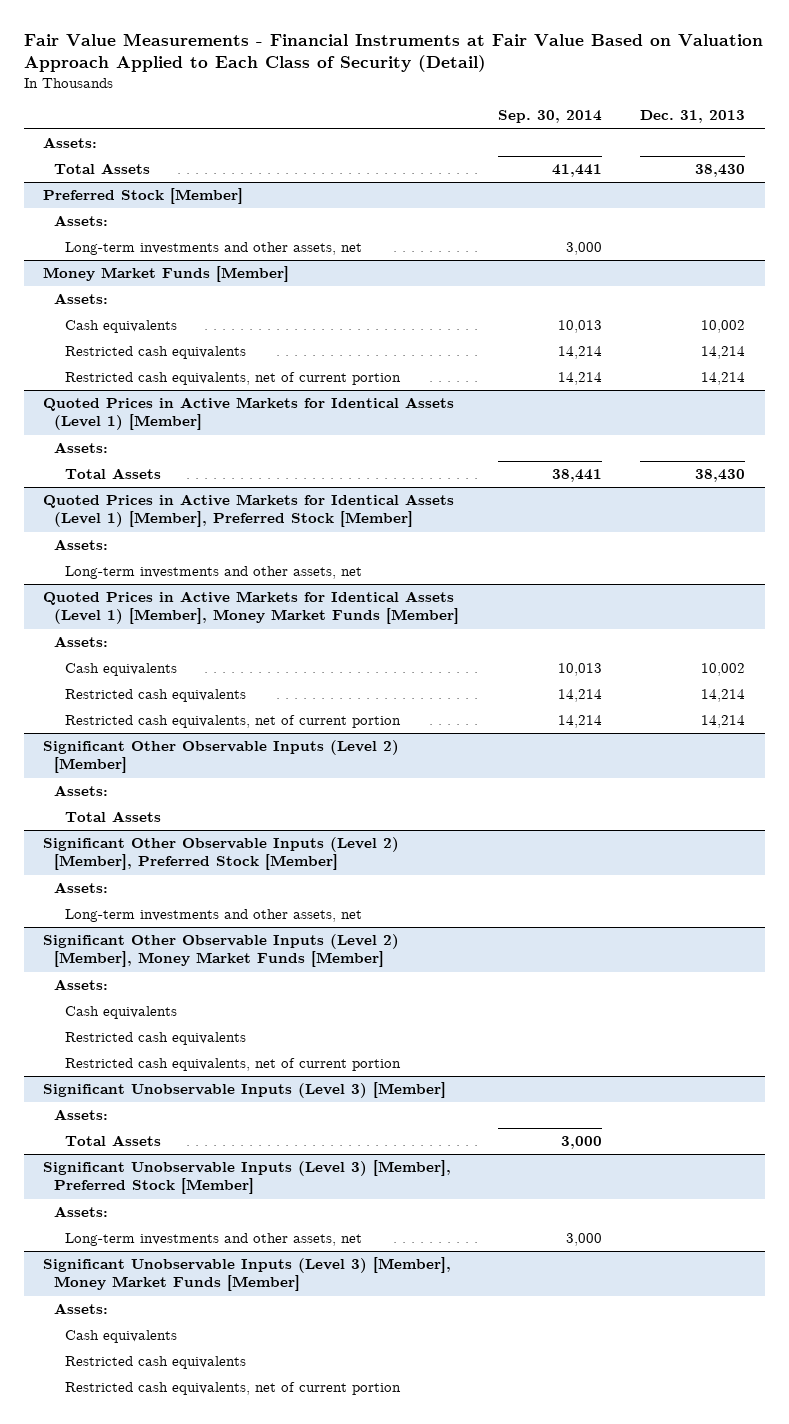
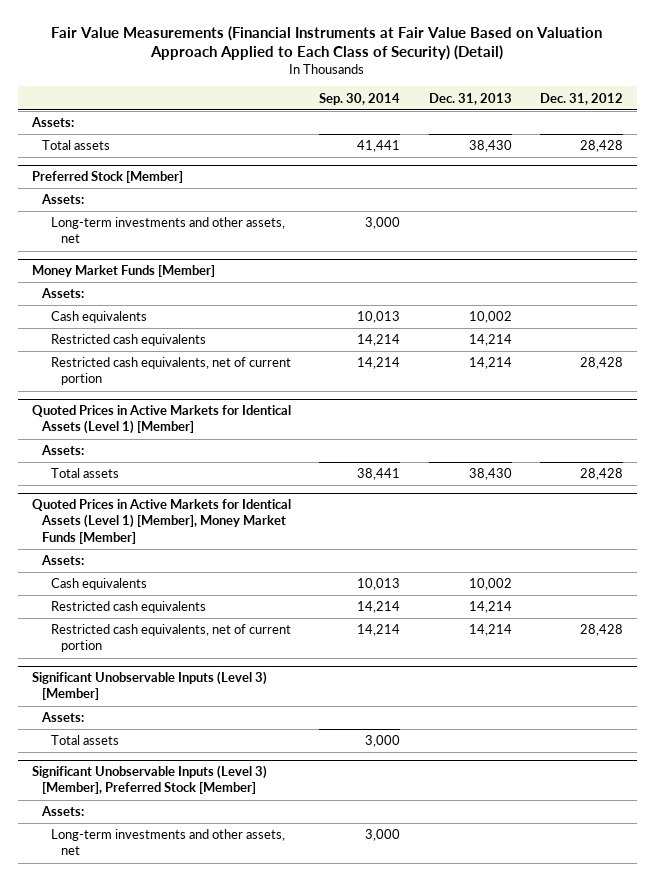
- Fair Value Measurements - Financial Instruments at Fair Value Based on Valuation Approach Applied to Each Class of Security (Detail)
+ Fair Value Measurements (Financial Instruments at Fair Value Based on Valuation Approach Applied to Each Class of Security) (Detail)
- | Sep. 30, 2014 | Dec. 31, 2013
+ | Sep. 30, 2014 | Dec. 31, 2013 | Dec. 31, 2012
- Total Assets | 41,441 | 38,430
+ Total assets | 41,441 | 38,430 | 28,428
@ Quoted Prices in Active Markets for Identical Assets (Level 1) [Member]
- Total Assets | 38,441 | 38,430
- Quoted Prices in Active Markets for Identical Assets (Level 1) [Member], Preferred Stock [Member]
- Assets:
- Long-term investments and other assets, net
@ Quoted Prices in Active Markets for Identical Assets (Level 1) [Member]
+ Total assets | 38,441 | 38,430 | 28,428
- Significant Other Observable Inputs (Level 2) [Member]
- Assets:
- Total Assets
- Significant Other Observable Inputs (Level 2) [Member], Preferred Stock [Member]
- Assets:
- Long-term investments and other assets, net
- Significant Other Observable Inputs (Level 2) [Member], Money Market Funds [Member]
- Assets:
- Cash equivalents
- Restricted cash equivalents
- Restricted cash equivalents, net of current portion
@ Significant Unobservable Inputs (Level 3) [Member]
- Total Assets | 3,000 |
+ Total assets | 3,000 | |
- Significant Unobservable Inputs (Level 3) [Member], Money Market Funds [Member]
- Assets:
- Cash equivalents
- Restricted cash equivalents
- Restricted cash equivalents, net of current portion

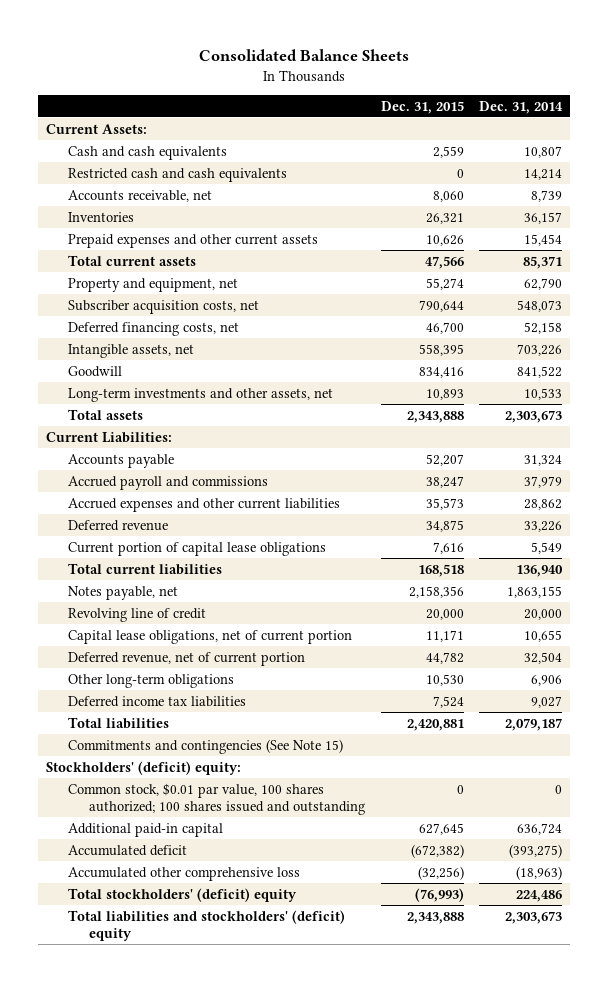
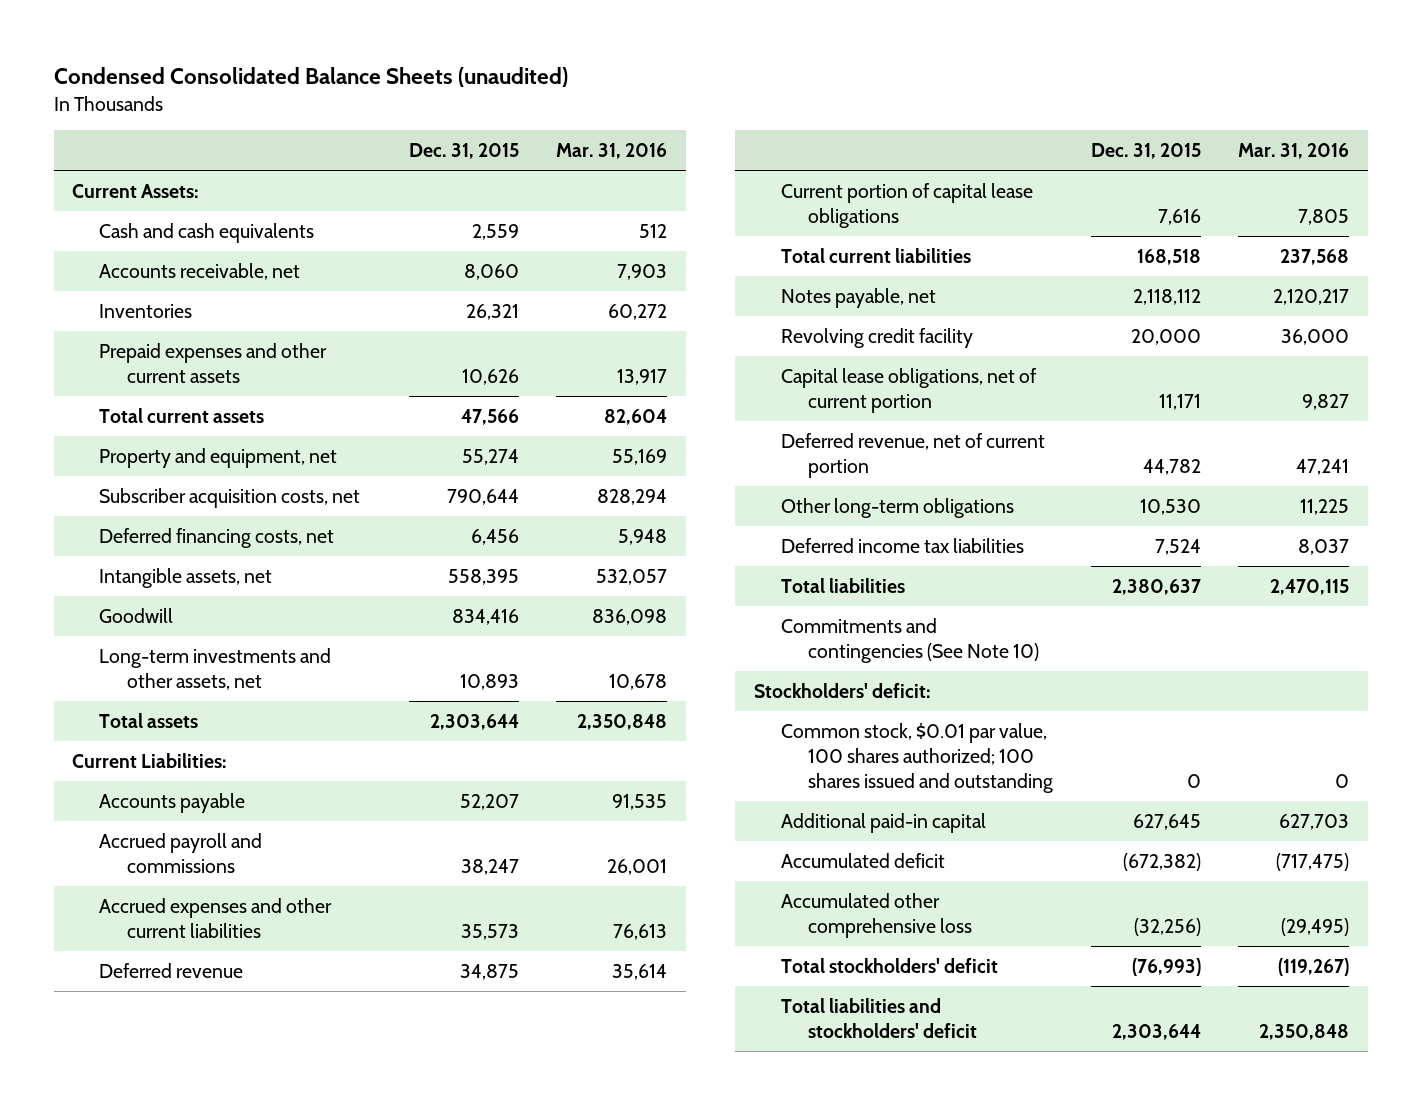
- Consolidated Balance Sheets
+ Condensed Consolidated Balance Sheets (unaudited)
- | Dec. 31, 2015 | Dec. 31, 2014
+ | Dec. 31, 2015 | Mar. 31, 2016
- Restricted cash and cash equivalents | 0 | 14,214
- Deferred financing costs, net | 46,700 | 52,158
+ Deferred financing costs, net | 6,456 | 5,948
- Total assets | 2,343,888 | 2,303,673
+ Total assets | 2,303,644 | 2,350,848
- Notes payable, net | 2,158,356 | 1,863,155
- Revolving line of credit | 20,000 | 20,000
+ Notes payable, net | 2,118,112 | 2,120,217
+ Revolving credit facility | 20,000 | 36,000
- Total liabilities | 2,420,881 | 2,079,187
- Commitments and contingencies (See Note 15)
- Stockholders' (deficit) equity:
+ Total liabilities | 2,380,637 | 2,470,115
+ Commitments and contingencies (See Note 10)
+ Stockholders' deficit:
- Total stockholders' (deficit) equity | (76,993) | 224,486
- Total liabilities and stockholders' (deficit) equity | 2,343,888 | 2,303,673
+ Total stockholders' deficit | (76,993) | (119,267)
+ Total liabilities and stockholders' deficit | 2,303,644 | 2,350,848

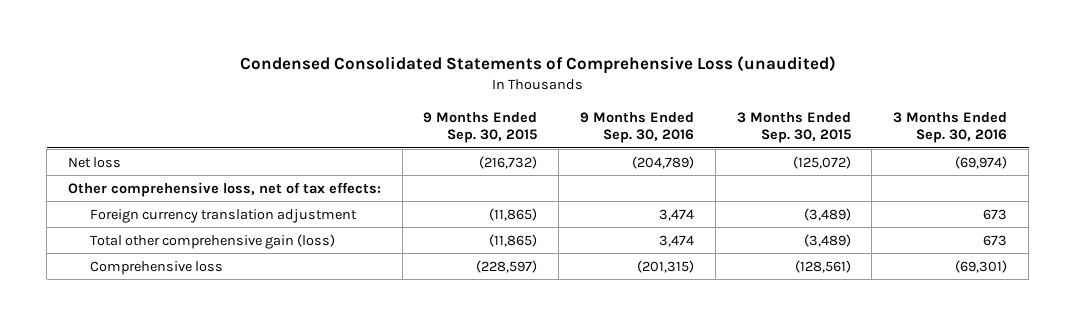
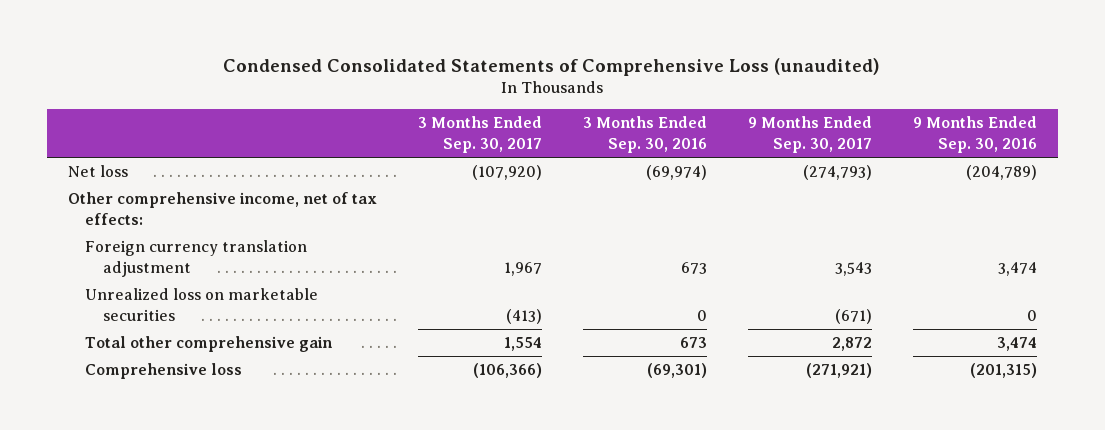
- | 9 Months Ended Sep. 30, 2015 | 9 Months Ended Sep. 30, 2016 | 3 Months Ended Sep. 30, 2015 | 3 Months Ended Sep. 30, 2016
+ | 3 Months Ended Sep. 30, 2017 | 3 Months Ended Sep. 30, 2016 | 9 Months Ended Sep. 30, 2017 | 9 Months Ended Sep. 30, 2016
- Other comprehensive loss, net of tax effects:
+ Other comprehensive income, net of tax effects:
- Total other comprehensive gain (loss) | (11,865) | 3,474 | (3,489) | 673
+ Unrealized loss on marketable securities | (413) | 0 | (671) | 0
+ Total other comprehensive gain | 1,554 | 673 | 2,872 | 3,474

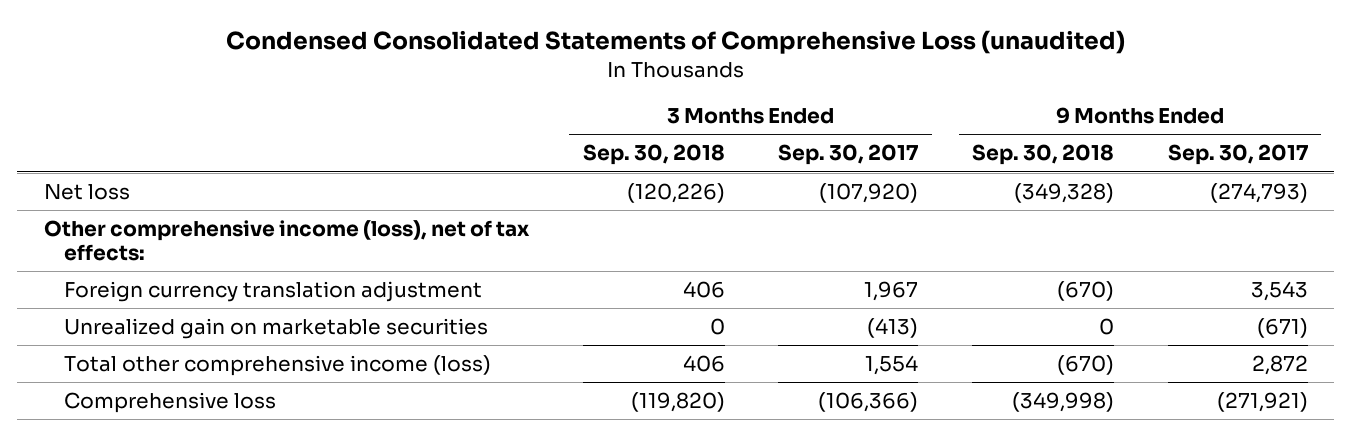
- | 3 Months Ended Sep. 30, 2017 | 3 Months Ended Sep. 30, 2016 | 9 Months Ended Sep. 30, 2017 | 9 Months Ended Sep. 30, 2016
+ | 3 Months Ended Sep. 30, 2018 | 3 Months Ended Sep. 30, 2017 | 9 Months Ended Sep. 30, 2018 | 9 Months Ended Sep. 30, 2017
- Other comprehensive income, net of tax effects:
+ Other comprehensive income (loss), net of tax effects:
- Unrealized loss on marketable securities | (413) | 0 | (671) | 0
- Total other comprehensive gain | 1,554 | 673 | 2,872 | 3,474
+ Unrealized gain on marketable securities | 0 | (413) | 0 | (671)
+ Total other comprehensive income (loss) | 406 | 1,554 | (670) | 2,872

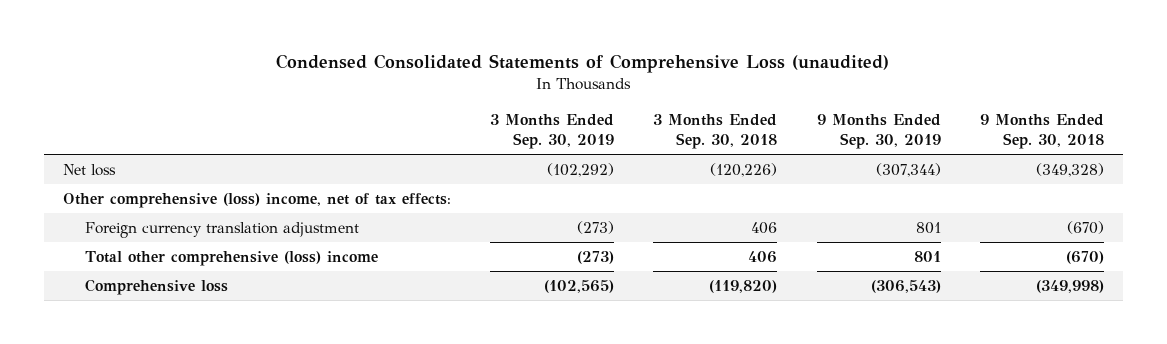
- | 3 Months Ended Sep. 30, 2018 | 3 Months Ended Sep. 30, 2017 | 9 Months Ended Sep. 30, 2018 | 9 Months Ended Sep. 30, 2017
+ | 3 Months Ended Sep. 30, 2019 | 3 Months Ended Sep. 30, 2018 | 9 Months Ended Sep. 30, 2019 | 9 Months Ended Sep. 30, 2018
- Other comprehensive income (loss), net of tax effects:
+ Other comprehensive (loss) income, net of tax effects:
- Unrealized gain on marketable securities | 0 | (413) | 0 | (671)
- Total other comprehensive income (loss) | 406 | 1,554 | (670) | 2,872
+ Total other comprehensive (loss) income | (273) | 406 | 801 | (670)

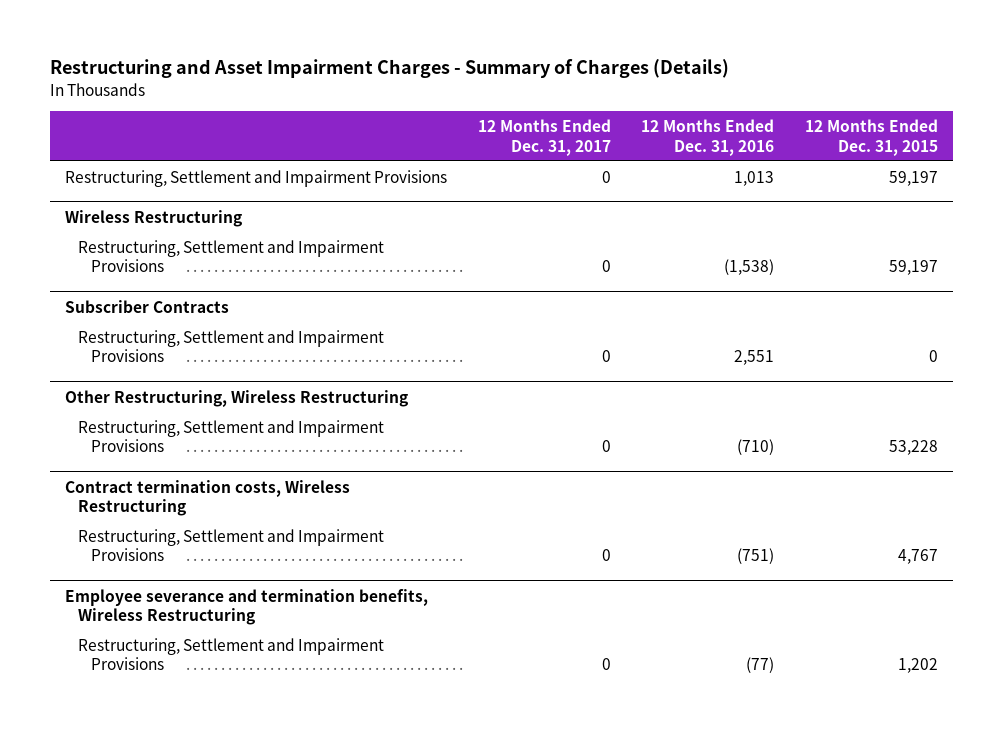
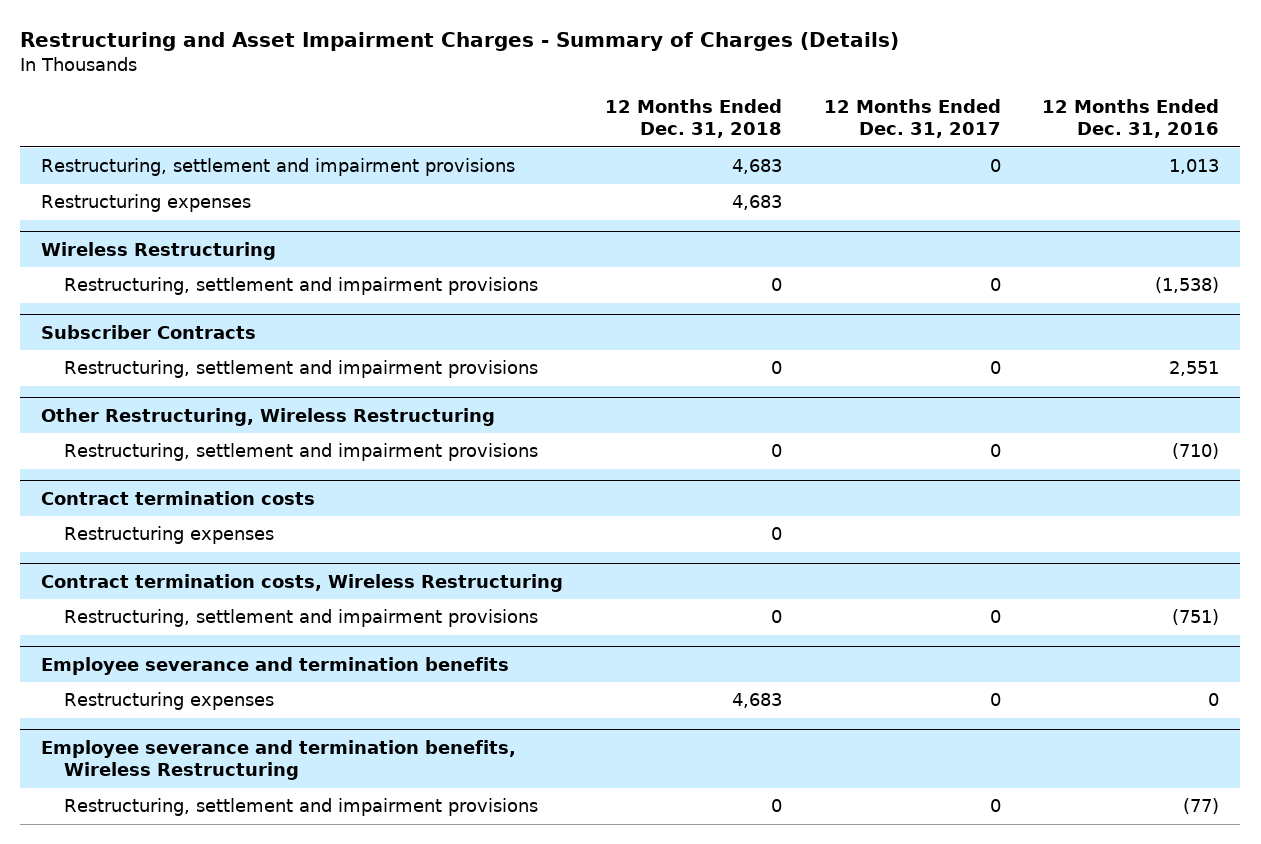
- | 12 Months Ended Dec. 31, 2017 | 12 Months Ended Dec. 31, 2016 | 12 Months Ended Dec. 31, 2015
+ | 12 Months Ended Dec. 31, 2018 | 12 Months Ended Dec. 31, 2017 | 12 Months Ended Dec. 31, 2016
- Restructuring, Settlement and Impairment Provisions | 0 | 1,013 | 59,197
+ Restructuring, settlement and impairment provisions | 4,683 | 0 | 1,013
+ Restructuring expenses | 4,683 | |
@ Wireless Restructuring
- Restructuring, Settlement and Impairment Provisions | 0 | (1,538) | 59,197
+ Restructuring, settlement and impairment provisions | 0 | 0 | (1,538)
@ Subscriber Contracts
- Restructuring, Settlement and Impairment Provisions | 0 | 2,551 | 0
+ Restructuring, settlement and impairment provisions | 0 | 0 | 2,551
@ Other Restructuring, Wireless Restructuring
- Restructuring, Settlement and Impairment Provisions | 0 | (710) | 53,228
+ Restructuring, settlement and impairment provisions | 0 | 0 | (710)
+ Contract termination costs
+ Restructuring expenses | 0 | |
@ Contract termination costs, Wireless Restructuring
- Restructuring, Settlement and Impairment Provisions | 0 | (751) | 4,767
+ Restructuring, settlement and impairment provisions | 0 | 0 | (751)
+ Employee severance and termination benefits
+ Restructuring expenses | 4,683 | 0 | 0
@ Employee severance and termination benefits, Wireless Restructuring
- Restructuring, Settlement and Impairment Provisions | 0 | (77) | 1,202
+ Restructuring, settlement and impairment provisions | 0 | 0 | (77)

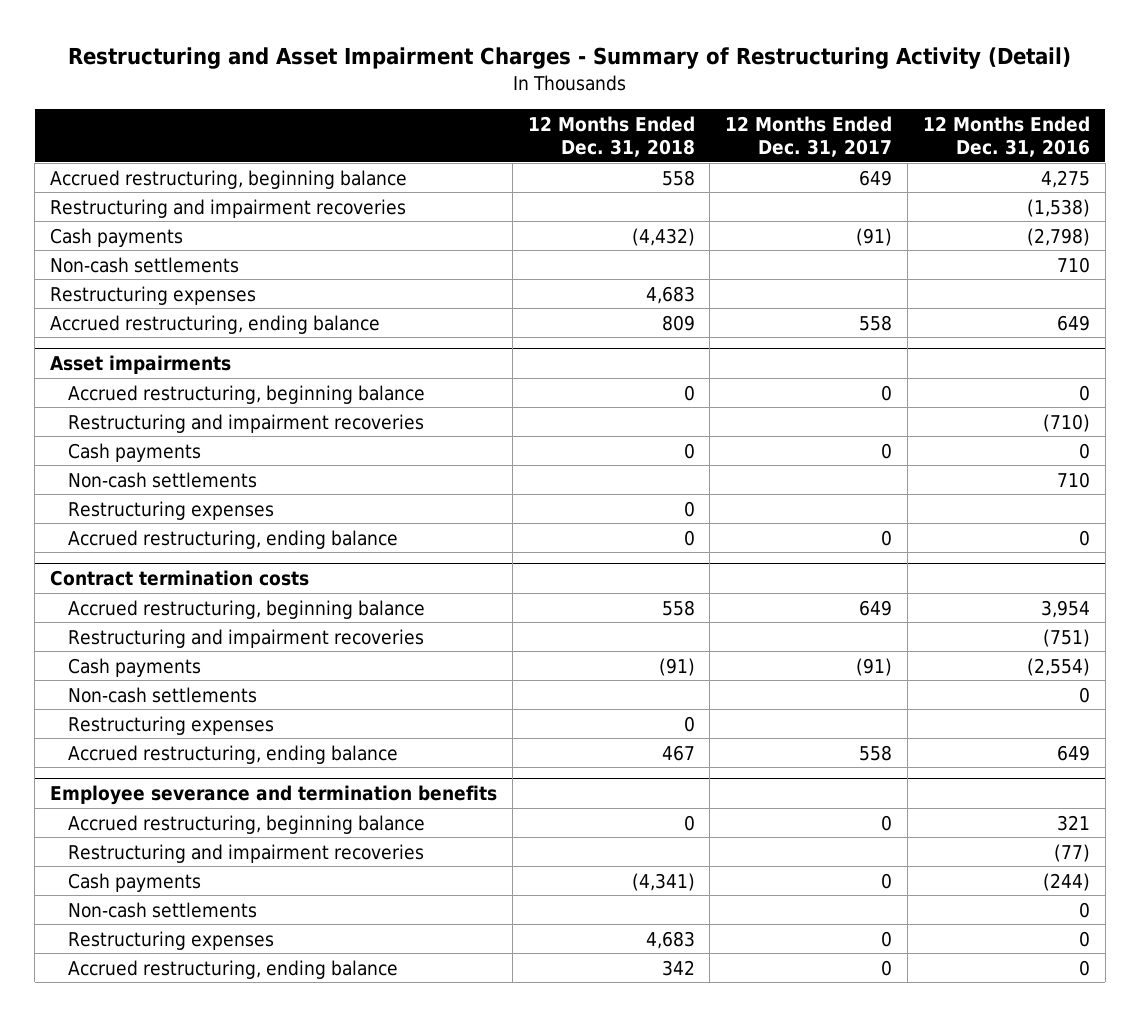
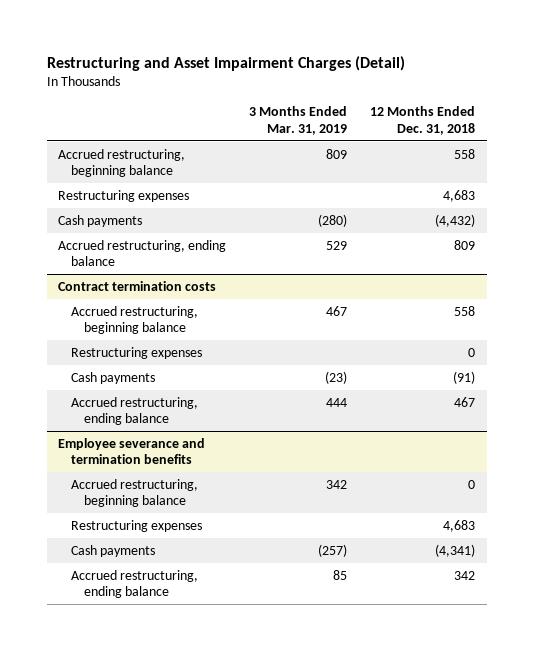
- Restructuring and Asset Impairment Charges - Summary of Restructuring Activity (Detail)
+ Restructuring and Asset Impairment Charges (Detail)
- | 12 Months Ended Dec. 31, 2018 | 12 Months Ended Dec. 31, 2017 | 12 Months Ended Dec. 31, 2016
+ | 3 Months Ended Mar. 31, 2019 | 12 Months Ended Dec. 31, 2018
- Restructuring and impairment recoveries | | | (1,538)
- Non-cash settlements | | | 710
moved down: Cash payments | (280) | (4,432)
- Asset impairments
- Accrued restructuring, beginning balance | 0 | 0 | 0
- Restructuring and impairment recoveries | | | (710)
- Cash payments | 0 | 0 | 0
- Non-cash settlements | | | 710
- Restructuring expenses | 0 | |
- Accrued restructuring, ending balance | 0 | 0 | 0
@ Contract termination costs
- Restructuring and impairment recoveries | | | (751)
- Non-cash settlements | | | 0
moved down: Cash payments | (23) | (91)
@ Employee severance and termination benefits
- Restructuring and impairment recoveries | | | (77)
- Non-cash settlements | | | 0
moved down: Cash payments | (257) | (4,341)

